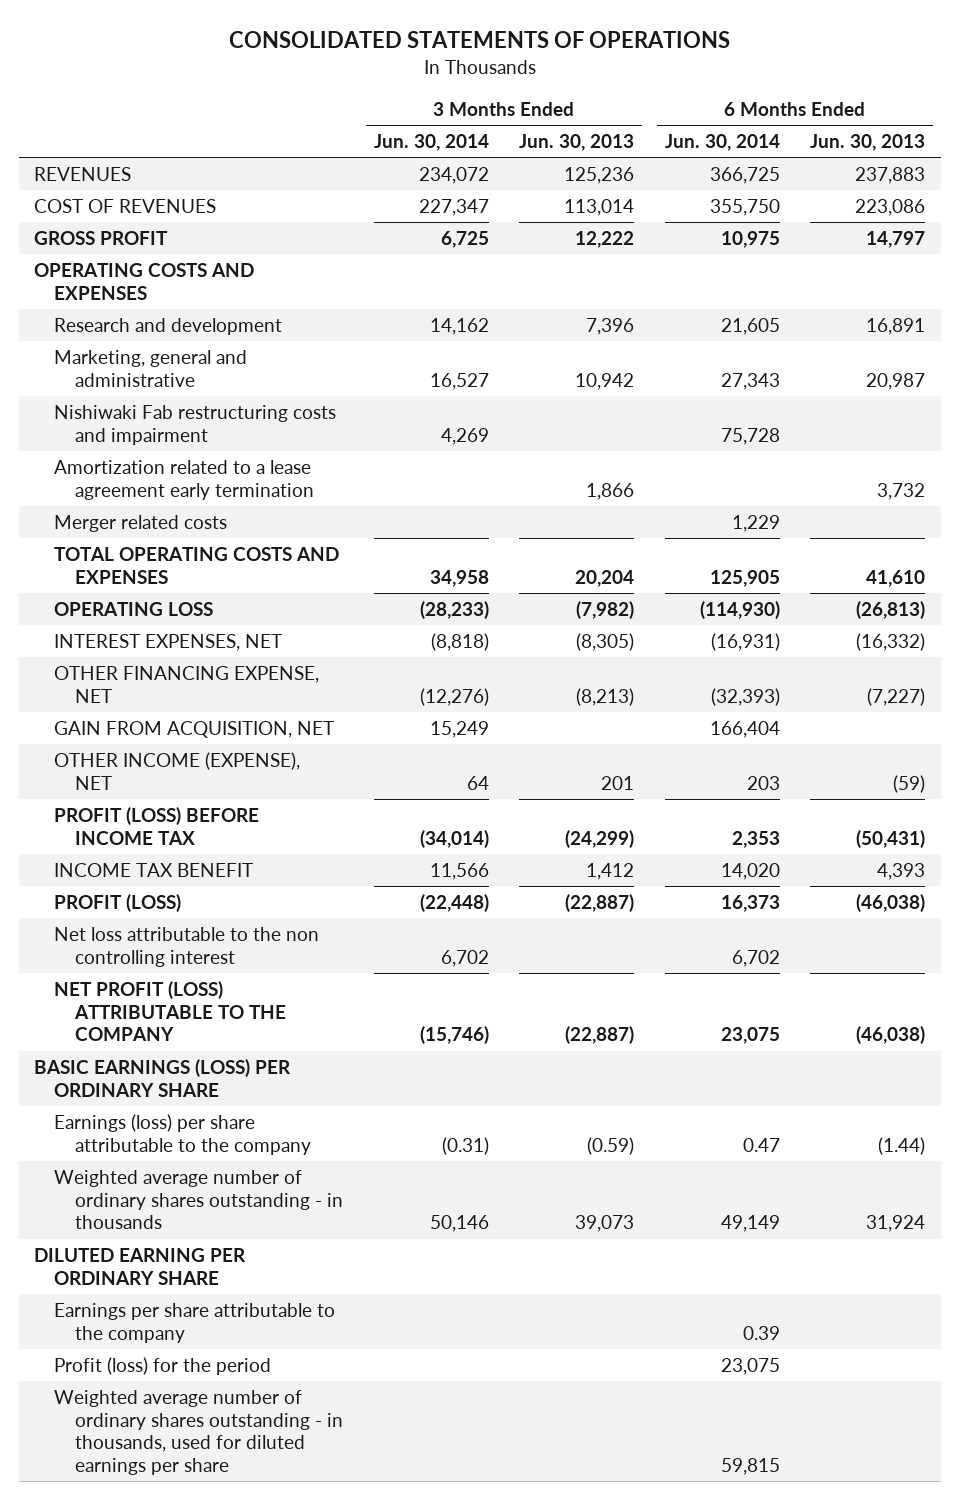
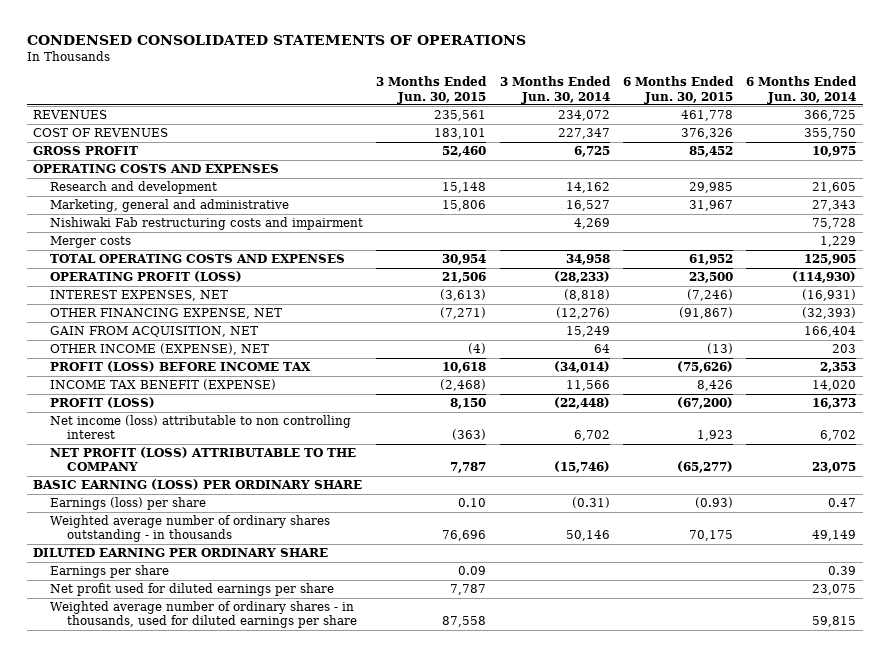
- CONSOLIDATED STATEMENTS OF OPERATIONS
+ CONDENSED CONSOLIDATED STATEMENTS OF OPERATIONS
- | 3 Months Ended Jun. 30, 2014 | 3 Months Ended Jun. 30, 2013 | 6 Months Ended Jun. 30, 2014 | 6 Months Ended Jun. 30, 2013
+ | 3 Months Ended Jun. 30, 2015 | 3 Months Ended Jun. 30, 2014 | 6 Months Ended Jun. 30, 2015 | 6 Months Ended Jun. 30, 2014
- Amortization related to a lease agreement early termination | | 1,866 | | 3,732
- Merger related costs | | | 1,229 |
+ Merger costs | | | | 1,229
- OPERATING LOSS | (28,233) | (7,982) | (114,930) | (26,813)
+ OPERATING PROFIT (LOSS) | 21,506 | (28,233) | 23,500 | (114,930)
- INCOME TAX BENEFIT | 11,566 | 1,412 | 14,020 | 4,393
+ INCOME TAX BENEFIT (EXPENSE) | (2,468) | 11,566 | 8,426 | 14,020
- Net loss attributable to the non controlling interest | 6,702 | | 6,702 |
+ Net income (loss) attributable to non controlling interest | (363) | 6,702 | 1,923 | 6,702
- BASIC EARNINGS (LOSS) PER ORDINARY SHARE
- Earnings (loss) per share attributable to the company | (0.31) | (0.59) | 0.47 | (1.44)
+ BASIC EARNING (LOSS) PER ORDINARY SHARE
+ Earnings (loss) per share | 0.10 | (0.31) | (0.93) | 0.47
- Earnings per share attributable to the company | | | 0.39 |
- Profit (loss) for the period | | | 23,075 |
- Weighted average number of ordinary shares outstanding - in thousands, used for diluted earnings per share | | | 59,815 |
+ Earnings per share | 0.09 | | | 0.39
+ Net profit used for diluted earnings per share | 7,787 | | | 23,075
+ Weighted average number of ordinary shares - in thousands, used for diluted earnings per share | 87,558 | | | 59,815

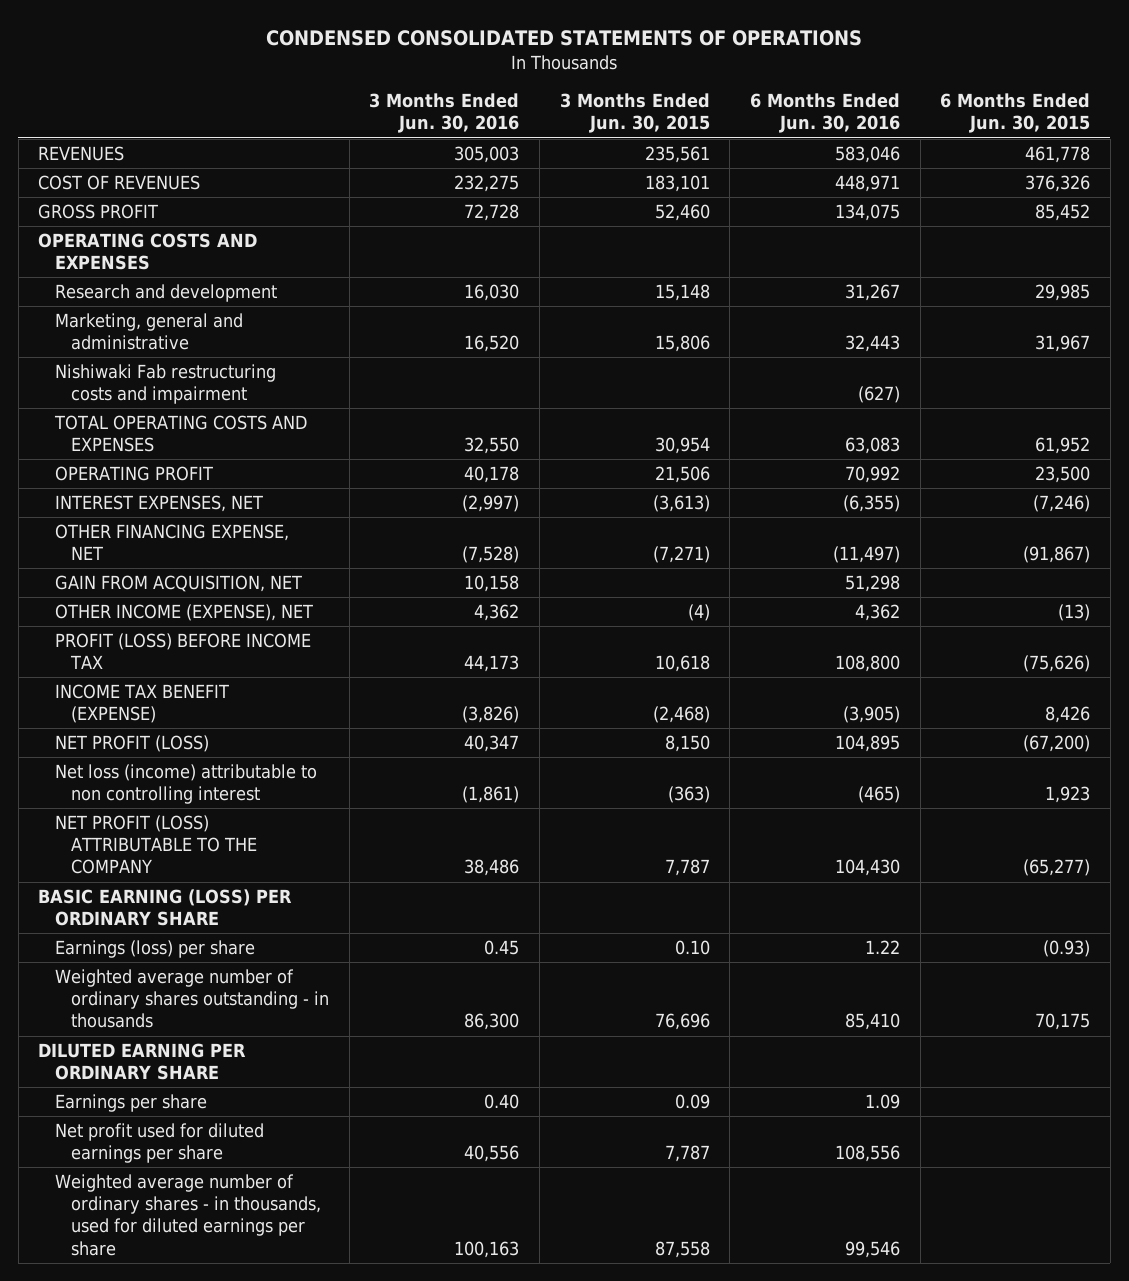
- | 3 Months Ended Jun. 30, 2015 | 3 Months Ended Jun. 30, 2014 | 6 Months Ended Jun. 30, 2015 | 6 Months Ended Jun. 30, 2014
+ | 3 Months Ended Jun. 30, 2016 | 3 Months Ended Jun. 30, 2015 | 6 Months Ended Jun. 30, 2016 | 6 Months Ended Jun. 30, 2015
- Merger costs | | | | 1,229
- OPERATING PROFIT (LOSS) | 21,506 | (28,233) | 23,500 | (114,930)
+ OPERATING PROFIT | 40,178 | 21,506 | 70,992 | 23,500
- PROFIT (LOSS) | 8,150 | (22,448) | (67,200) | 16,373
- Net income (loss) attributable to non controlling interest | (363) | 6,702 | 1,923 | 6,702
+ NET PROFIT (LOSS) | 40,347 | 8,150 | 104,895 | (67,200)
+ Net loss (income) attributable to non controlling interest | (1,861) | (363) | (465) | 1,923

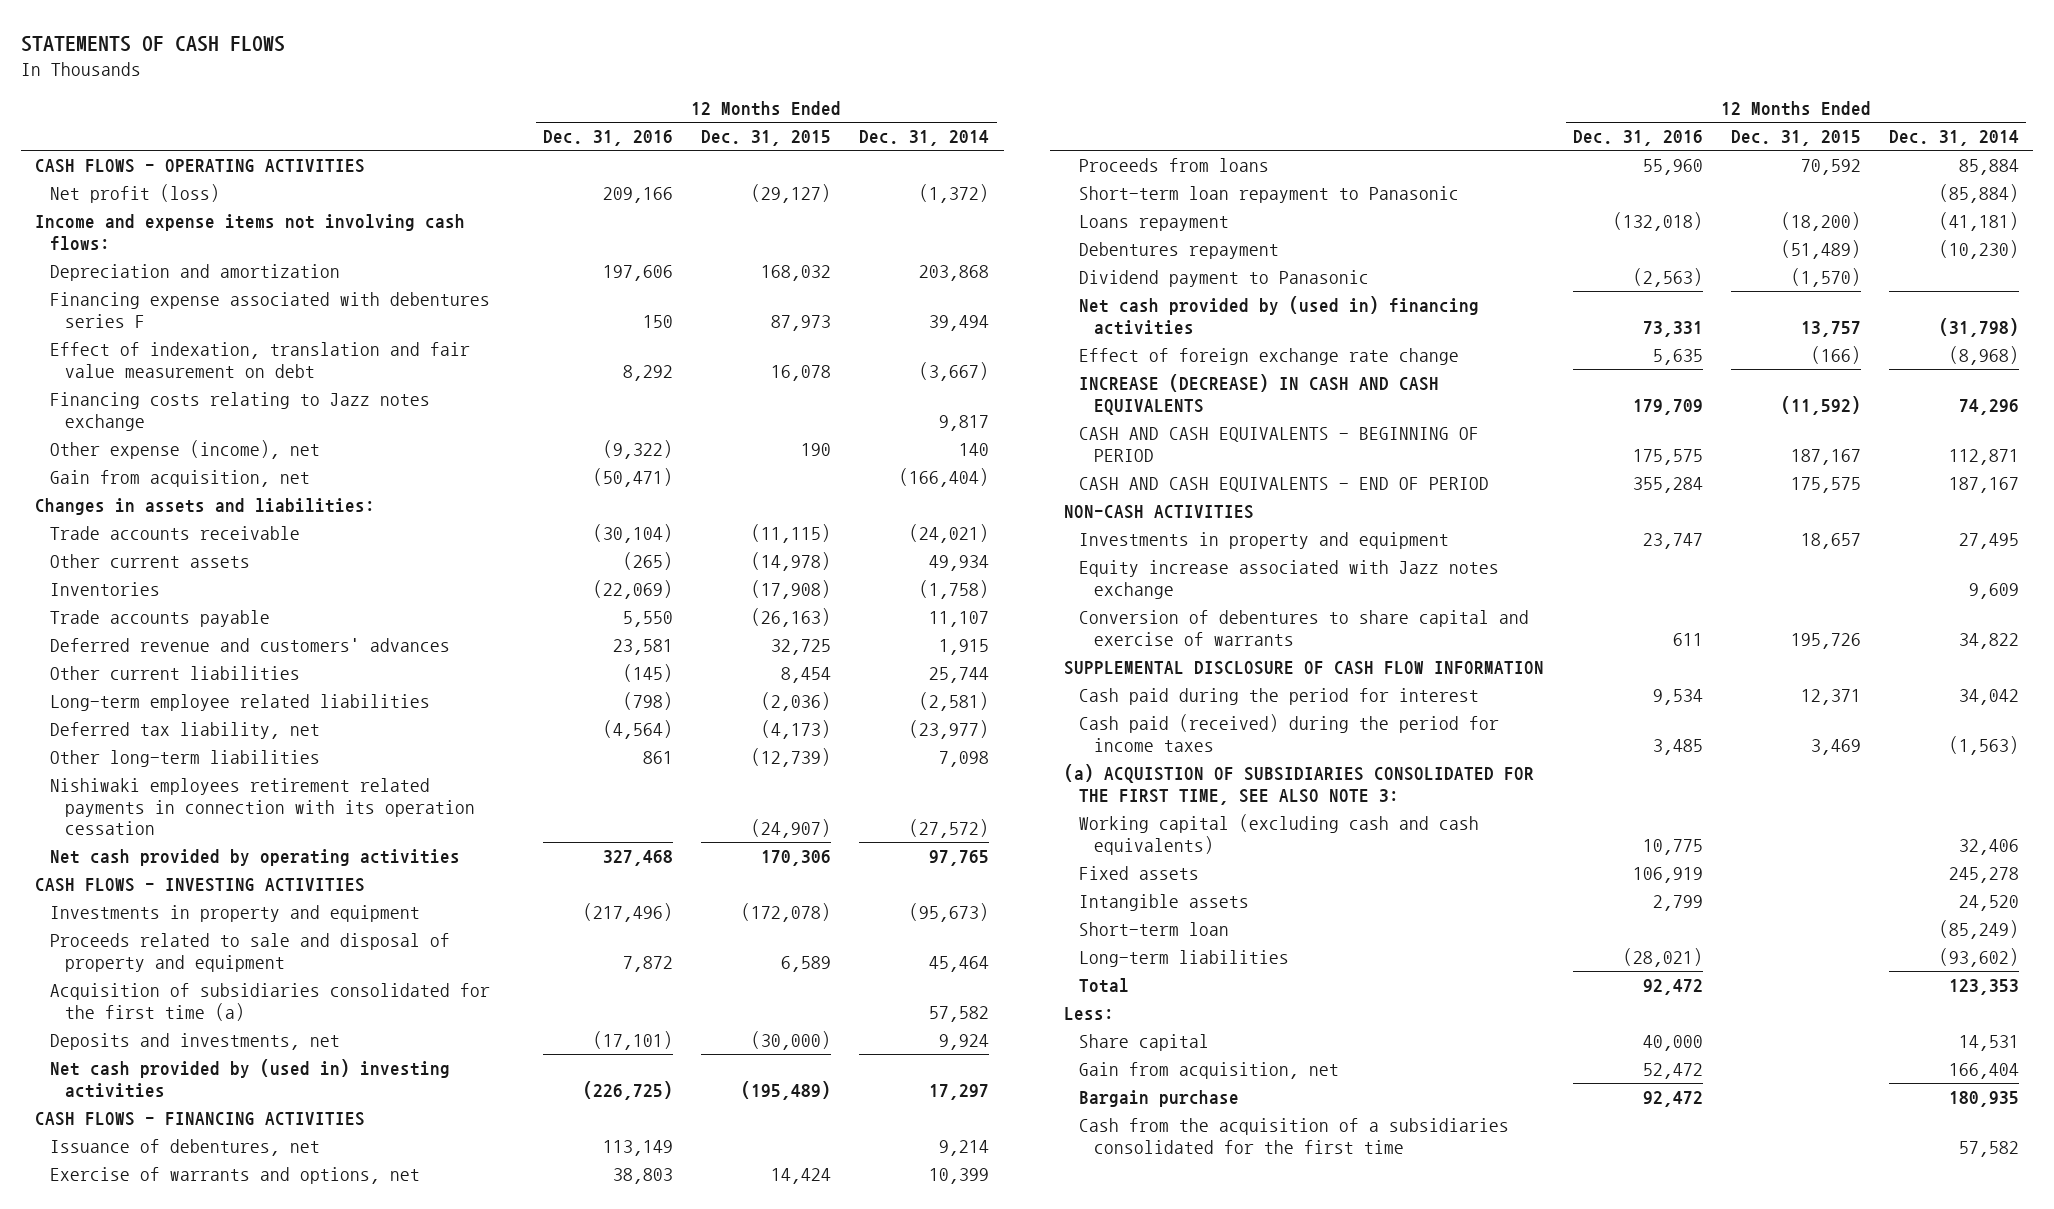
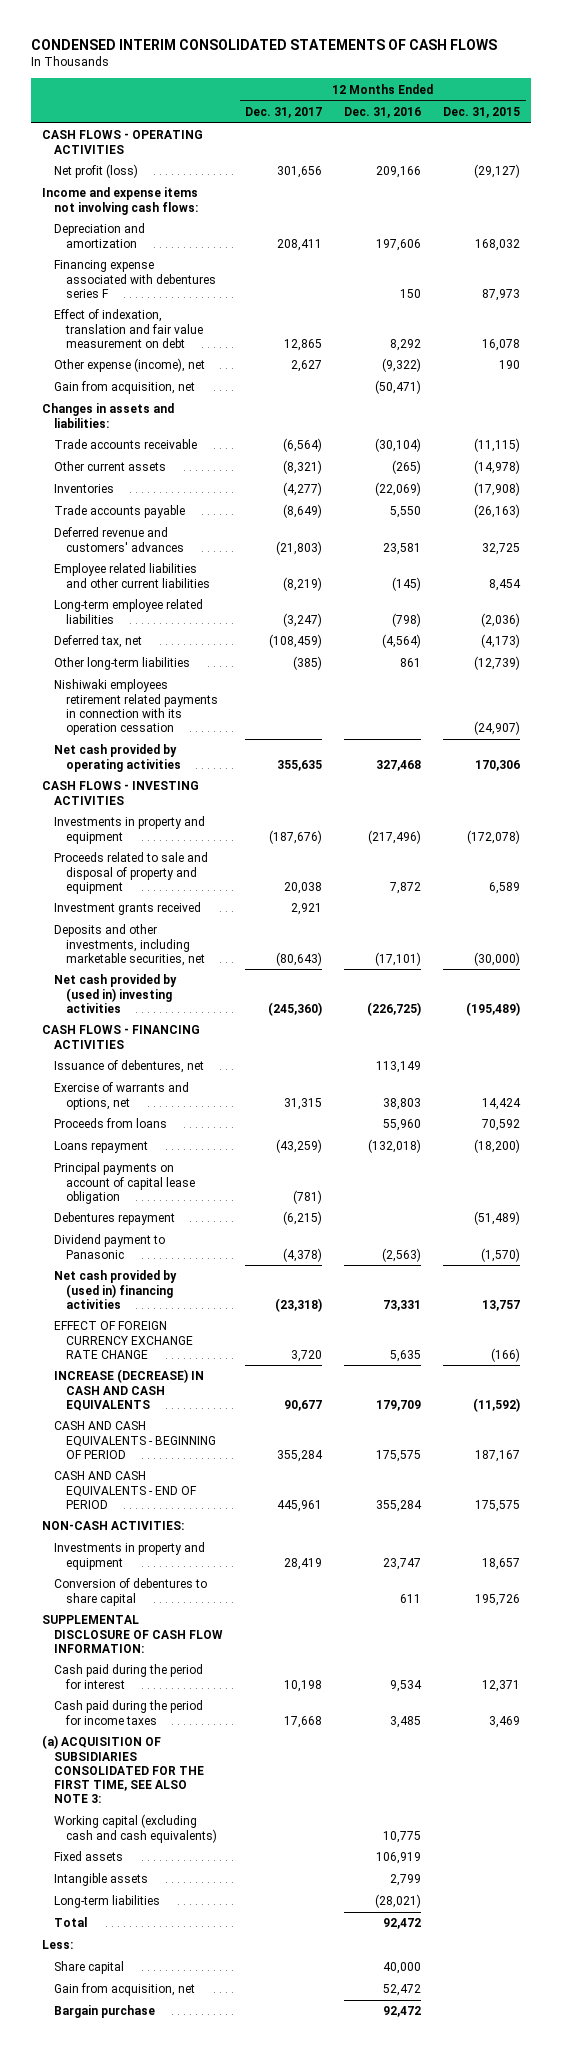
- STATEMENTS OF CASH FLOWS
+ CONDENSED INTERIM CONSOLIDATED STATEMENTS OF CASH FLOWS
- | 12 Months Ended Dec. 31, 2016 | 12 Months Ended Dec. 31, 2015 | 12 Months Ended Dec. 31, 2014
+ | 12 Months Ended Dec. 31, 2017 | 12 Months Ended Dec. 31, 2016 | 12 Months Ended Dec. 31, 2015
- Financing costs relating to Jazz notes exchange | | | 9,817
- Other current liabilities | (145) | 8,454 | 25,744
+ Employee related liabilities and other current liabilities | (8,219) | (145) | 8,454
- Deferred tax liability, net | (4,564) | (4,173) | (23,977)
+ Deferred tax, net | (108,459) | (4,564) | (4,173)
- Acquisition of subsidiaries consolidated for the first time (a) | | | 57,582
- Deposits and investments, net | (17,101) | (30,000) | 9,924
+ Investment grants received | 2,921 | |
+ Deposits and other investments, including marketable securities, net | (80,643) | (17,101) | (30,000)
- Short-term loan repayment to Panasonic | | | (85,884)
+ Principal payments on account of capital lease obligation | (781) | |
- Effect of foreign exchange rate change | 5,635 | (166) | (8,968)
+ EFFECT OF FOREIGN CURRENCY EXCHANGE RATE CHANGE | 3,720 | 5,635 | (166)
- NON-CASH ACTIVITIES
+ NON-CASH ACTIVITIES:
- Equity increase associated with Jazz notes exchange | | | 9,609
- Conversion of debentures to share capital and exercise of warrants | 611 | 195,726 | 34,822
- SUPPLEMENTAL DISCLOSURE OF CASH FLOW INFORMATION
+ Conversion of debentures to share capital | | 611 | 195,726
+ SUPPLEMENTAL DISCLOSURE OF CASH FLOW INFORMATION:
- Cash paid (received) during the period for income taxes | 3,485 | 3,469 | (1,563)
- (a) ACQUISTION OF SUBSIDIARIES CONSOLIDATED FOR THE FIRST TIME, SEE ALSO NOTE 3:
+ Cash paid during the period for income taxes | 17,668 | 3,485 | 3,469
+ (a) ACQUISITION OF SUBSIDIARIES CONSOLIDATED FOR THE FIRST TIME, SEE ALSO NOTE 3:
- Short-term loan | | | (85,249)
- Cash from the acquisition of a subsidiaries consolidated for the first time | | | 57,582

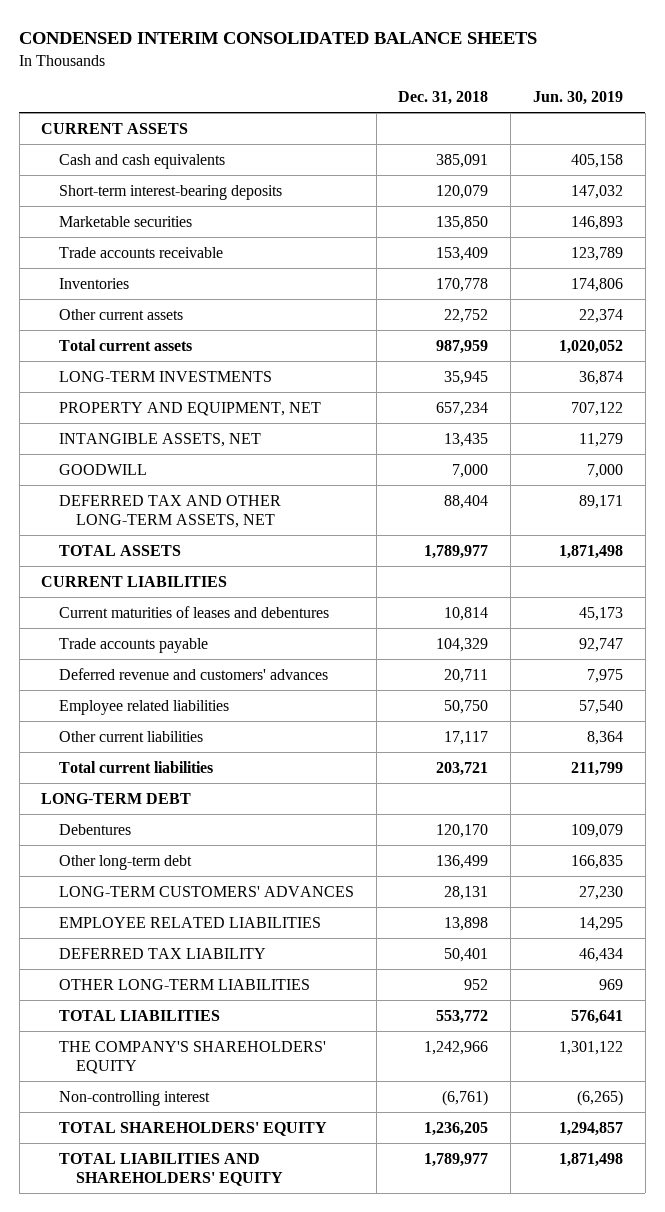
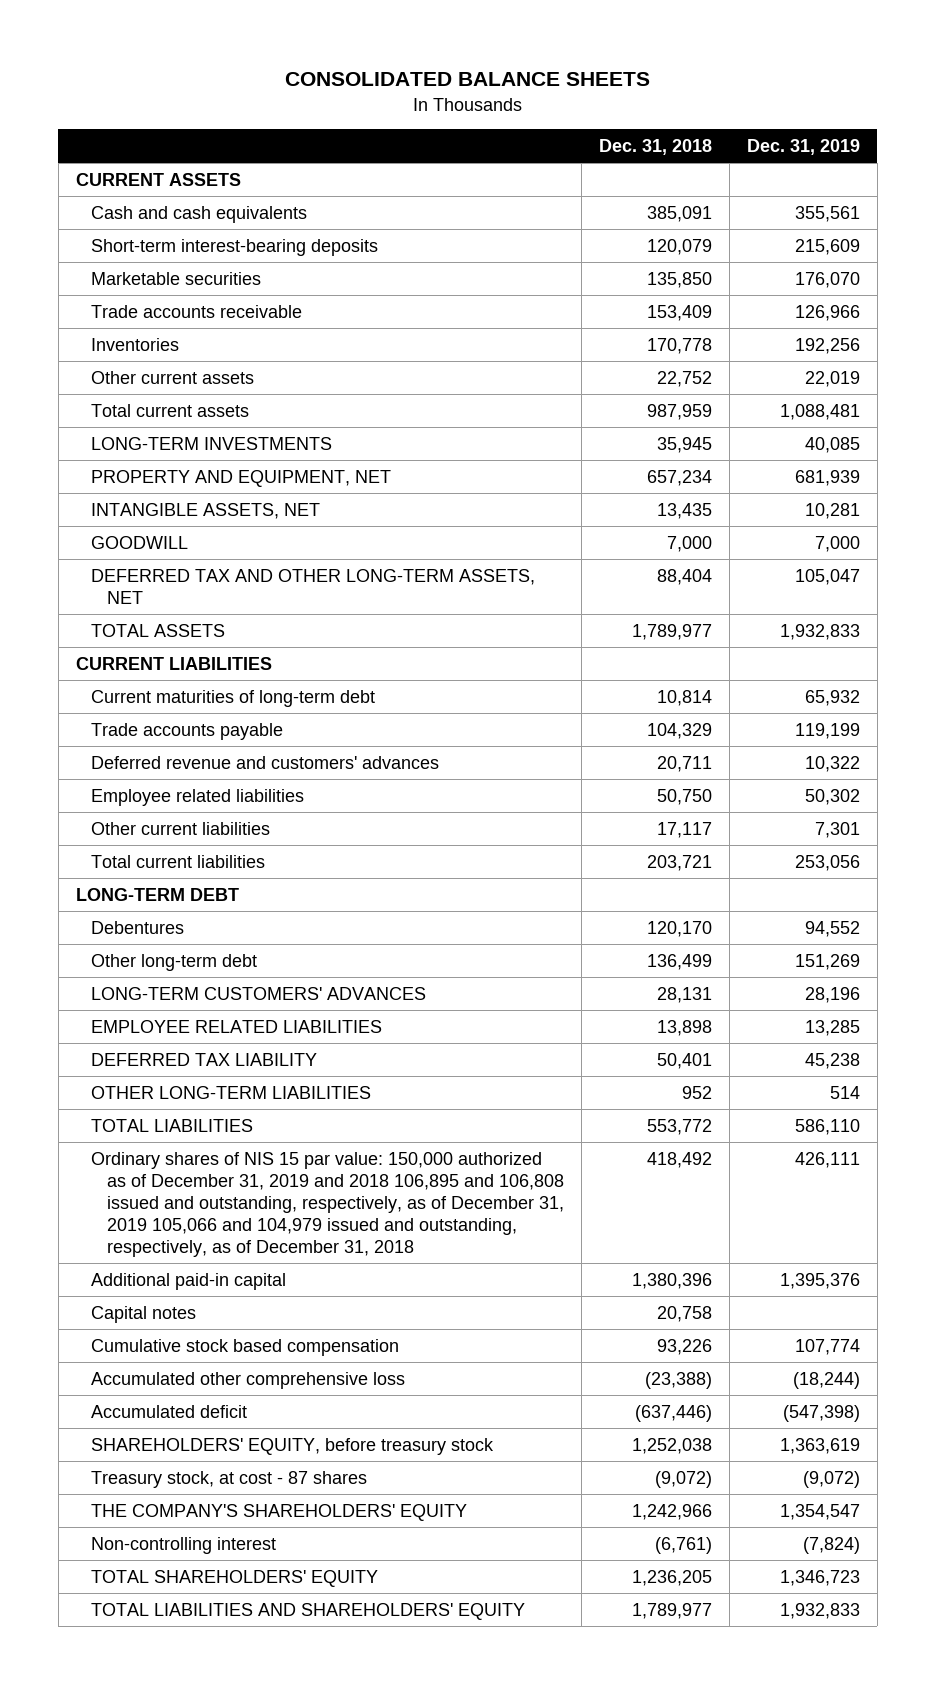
- CONDENSED INTERIM CONSOLIDATED BALANCE SHEETS
+ CONSOLIDATED BALANCE SHEETS
- | Dec. 31, 2018 | Jun. 30, 2019
+ | Dec. 31, 2018 | Dec. 31, 2019
- Current maturities of leases and debentures | 10,814 | 45,173
+ Current maturities of long-term debt | 10,814 | 65,932
+ Ordinary shares of NIS 15 par value: 150,000 authorized as of December 31, 2019 and 2018 106,895 and 106,808 issued and outstanding, respectively, as of December 31, 2019 105,066 and 104,979 issued and outstanding, respectively, as of December 31, 2018 | 418,492 | 426,111
+ Additional paid-in capital | 1,380,396 | 1,395,376
+ Capital notes | 20,758 |
+ Cumulative stock based compensation | 93,226 | 107,774
+ Accumulated other comprehensive loss | (23,388) | (18,244)
+ Accumulated deficit | (637,446) | (547,398)
+ SHAREHOLDERS' EQUITY, before treasury stock | 1,252,038 | 1,363,619
+ Treasury stock, at cost - 87 shares | (9,072) | (9,072)

